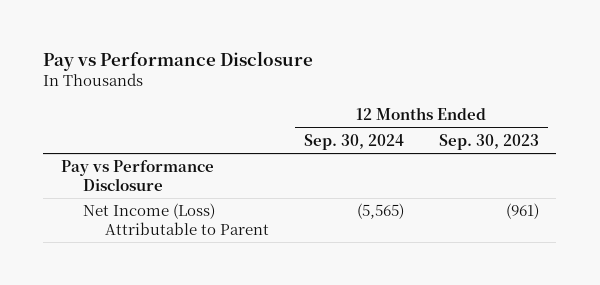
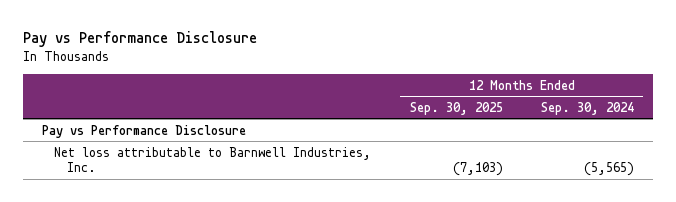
- | 12 Months Ended Sep. 30, 2024 | 12 Months Ended Sep. 30, 2023
+ | 12 Months Ended Sep. 30, 2025 | 12 Months Ended Sep. 30, 2024
- Net Income (Loss) Attributable to Parent | (5,565) | (961)
+ Net loss attributable to Barnwell Industries, Inc. | (7,103) | (5,565)

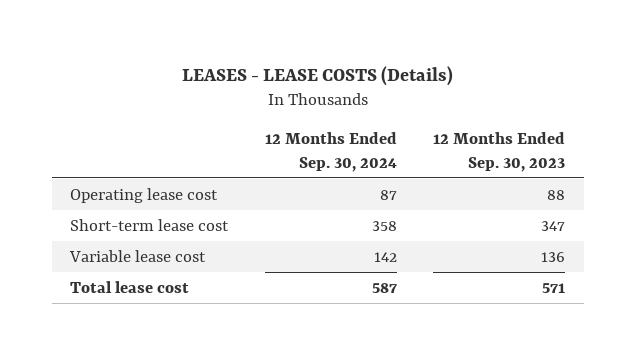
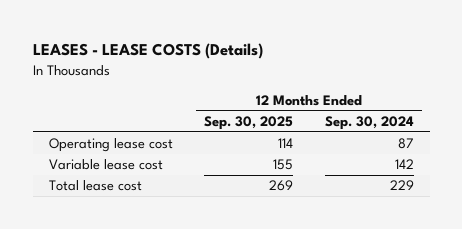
- | 12 Months Ended Sep. 30, 2024 | 12 Months Ended Sep. 30, 2023
+ | 12 Months Ended Sep. 30, 2025 | 12 Months Ended Sep. 30, 2024
- Short-term lease cost | 358 | 347
- Total lease cost | 587 | 571
+ Total lease cost | 269 | 229

